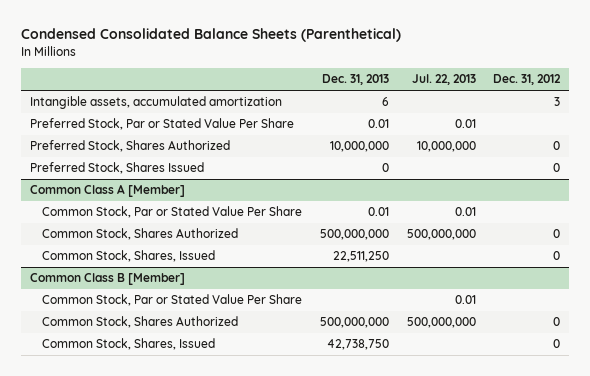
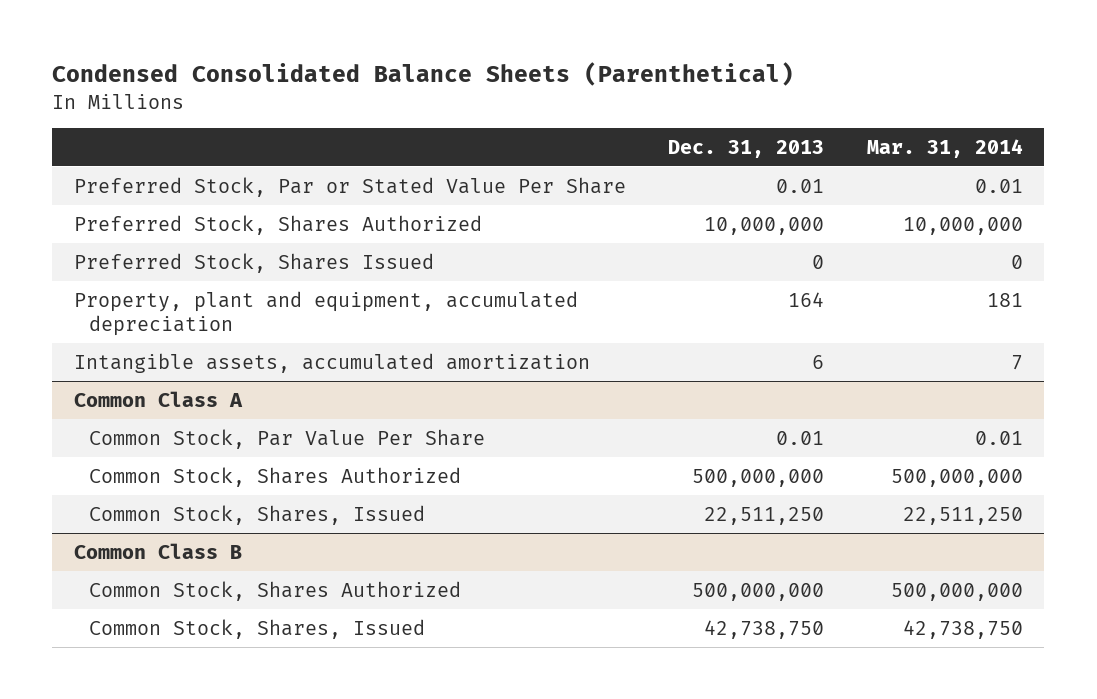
- | Dec. 31, 2013 | Jul. 22, 2013 | Dec. 31, 2012
+ | Dec. 31, 2013 | Mar. 31, 2014
- Common Class A [Member]
- Common Stock, Par or Stated Value Per Share | 0.01 | 0.01 |
+ Property, plant and equipment, accumulated depreciation | 164 | 181
moved down: Intangible assets, accumulated amortization | 6 | 7
+ Common Class A
+ Common Stock, Par Value Per Share | 0.01 | 0.01
- Common Class B [Member]
- Common Stock, Par or Stated Value Per Share | | 0.01 |
+ Common Class B

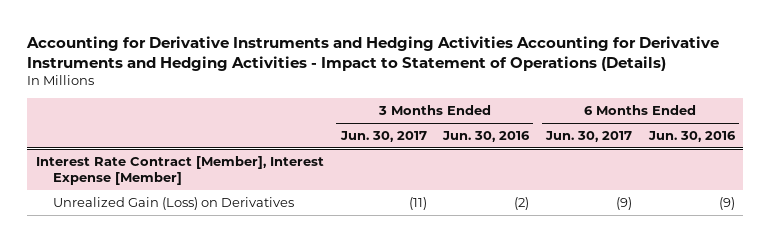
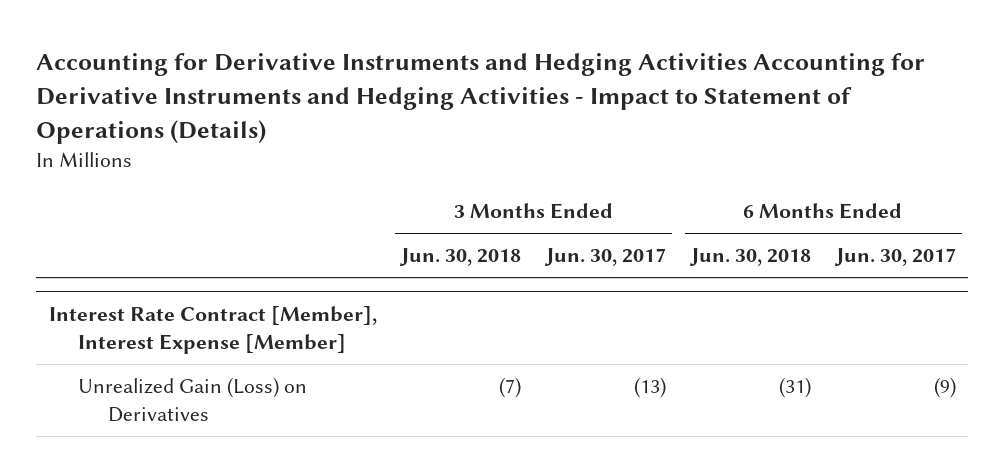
- | 3 Months Ended Jun. 30, 2017 | 3 Months Ended Jun. 30, 2016 | 6 Months Ended Jun. 30, 2017 | 6 Months Ended Jun. 30, 2016
+ | 3 Months Ended Jun. 30, 2018 | 3 Months Ended Jun. 30, 2017 | 6 Months Ended Jun. 30, 2018 | 6 Months Ended Jun. 30, 2017
@ Interest Rate Contract [Member], Interest Expense [Member]
- Unrealized Gain (Loss) on Derivatives | (11) | (2) | (9) | (9)
+ Unrealized Gain (Loss) on Derivatives | (7) | (13) | (31) | (9)

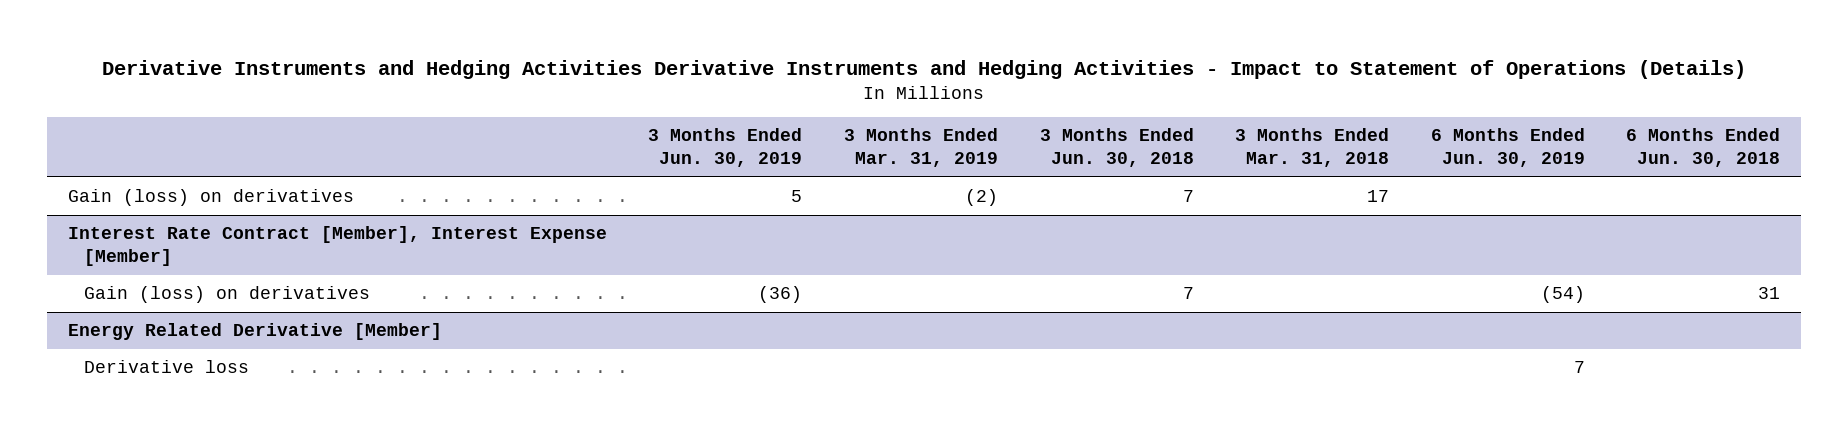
- Accounting for Derivative Instruments and Hedging Activities Accounting for Derivative Instruments and Hedging Activities - Impact to Statement of Operations (Details)
+ Derivative Instruments and Hedging Activities Derivative Instruments and Hedging Activities - Impact to Statement of Operations (Details)
- | 3 Months Ended Jun. 30, 2018 | 3 Months Ended Jun. 30, 2017 | 6 Months Ended Jun. 30, 2018 | 6 Months Ended Jun. 30, 2017
+ | 3 Months Ended Jun. 30, 2019 | 3 Months Ended Mar. 31, 2019 | 3 Months Ended Jun. 30, 2018 | 3 Months Ended Mar. 31, 2018 | 6 Months Ended Jun. 30, 2019 | 6 Months Ended Jun. 30, 2018
+ Gain (loss) on derivatives | 5 | (2) | 7 | 17 | |
@ Interest Rate Contract [Member], Interest Expense [Member]
- Unrealized Gain (Loss) on Derivatives | (7) | (13) | (31) | (9)
+ Gain (loss) on derivatives | (36) | | 7 | | (54) | 31
+ Energy Related Derivative [Member]
+ Derivative loss | | | | | 7 |

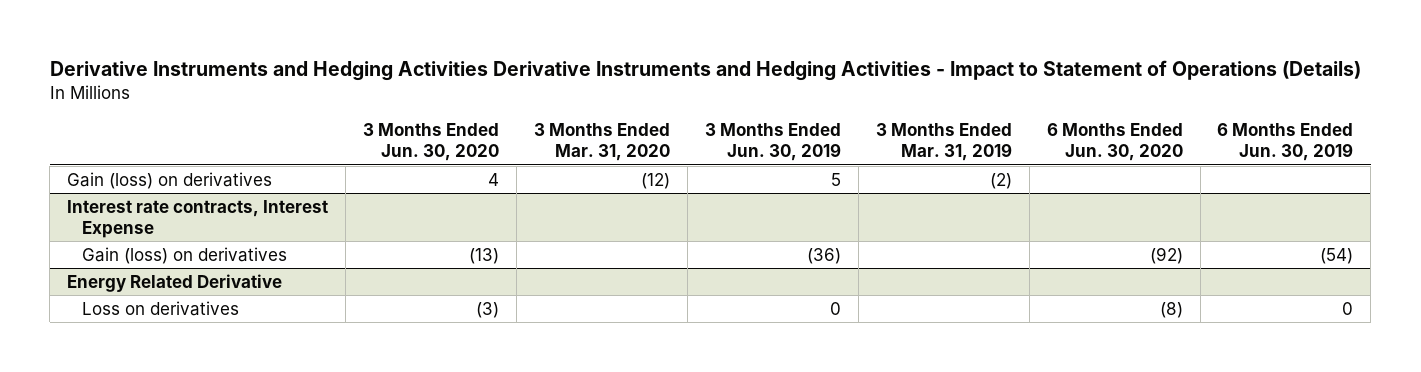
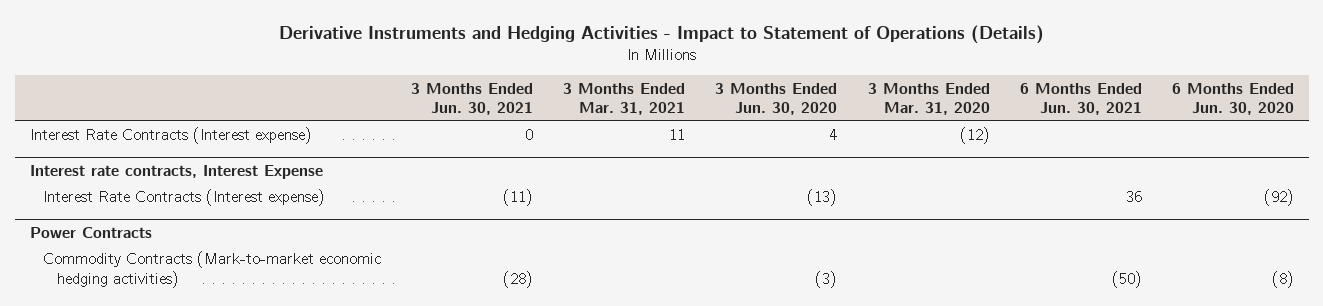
- Derivative Instruments and Hedging Activities Derivative Instruments and Hedging Activities - Impact to Statement of Operations (Details)
+ Derivative Instruments and Hedging Activities - Impact to Statement of Operations (Details)
- | 3 Months Ended Jun. 30, 2020 | 3 Months Ended Mar. 31, 2020 | 3 Months Ended Jun. 30, 2019 | 3 Months Ended Mar. 31, 2019 | 6 Months Ended Jun. 30, 2020 | 6 Months Ended Jun. 30, 2019
+ | 3 Months Ended Jun. 30, 2021 | 3 Months Ended Mar. 31, 2021 | 3 Months Ended Jun. 30, 2020 | 3 Months Ended Mar. 31, 2020 | 6 Months Ended Jun. 30, 2021 | 6 Months Ended Jun. 30, 2020
- Gain (loss) on derivatives | 4 | (12) | 5 | (2) | |
+ Interest Rate Contracts (Interest expense) | 0 | 11 | 4 | (12) | |
@ Interest rate contracts, Interest Expense
- Gain (loss) on derivatives | (13) | | (36) | | (92) | (54)
- Energy Related Derivative
- Loss on derivatives | (3) | | 0 | | (8) | 0
@ Interest rate contracts, Interest Expense
+ Interest Rate Contracts (Interest expense) | (11) | | (13) | | 36 | (92)
+ Power Contracts
+ Commodity Contracts (Mark-to-market economic hedging activities) | (28) | | (3) | | (50) | (8)

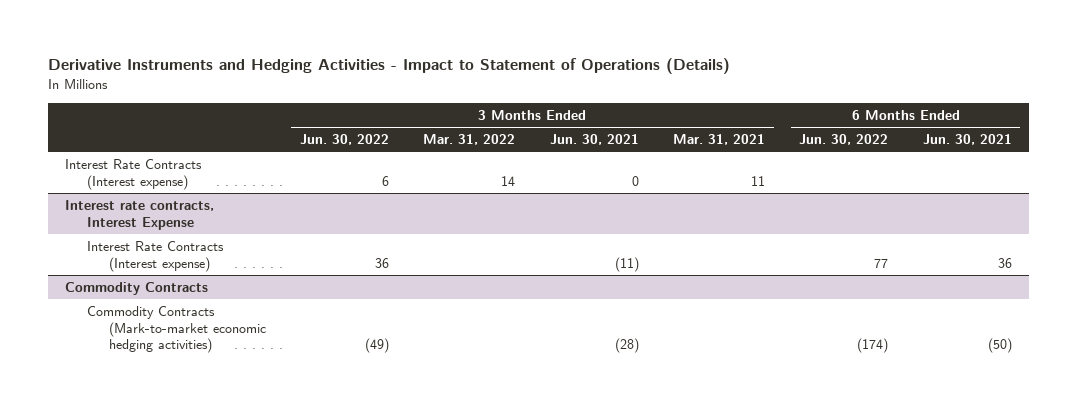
- | 3 Months Ended Jun. 30, 2021 | 3 Months Ended Mar. 31, 2021 | 3 Months Ended Jun. 30, 2020 | 3 Months Ended Mar. 31, 2020 | 6 Months Ended Jun. 30, 2021 | 6 Months Ended Jun. 30, 2020
+ | 3 Months Ended Jun. 30, 2022 | 3 Months Ended Mar. 31, 2022 | 3 Months Ended Jun. 30, 2021 | 3 Months Ended Mar. 31, 2021 | 6 Months Ended Jun. 30, 2022 | 6 Months Ended Jun. 30, 2021
- Power Contracts
+ Commodity Contracts

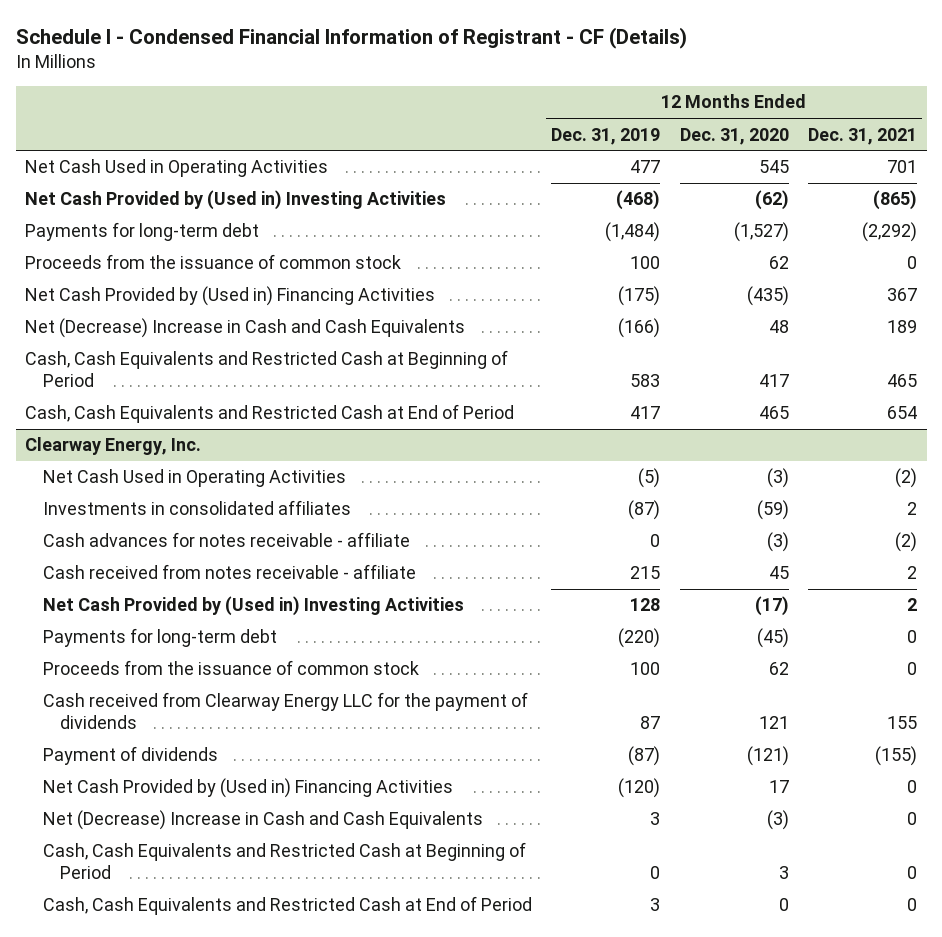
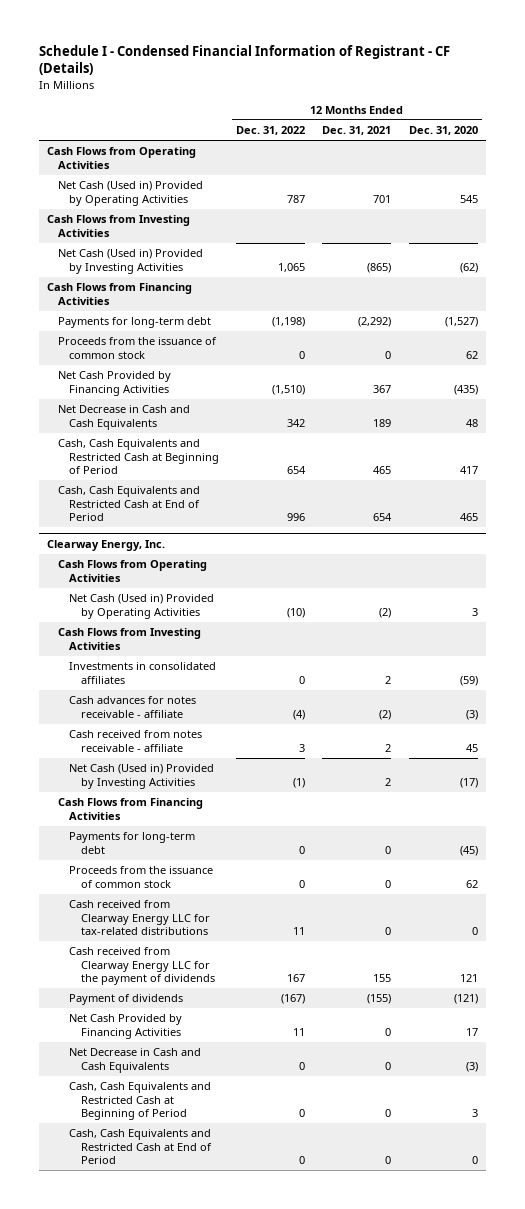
- | 12 Months Ended Dec. 31, 2019 | 12 Months Ended Dec. 31, 2020 | 12 Months Ended Dec. 31, 2021
+ | 12 Months Ended Dec. 31, 2022 | 12 Months Ended Dec. 31, 2021 | 12 Months Ended Dec. 31, 2020
- Net Cash Used in Operating Activities | 477 | 545 | 701
- Net Cash Provided by (Used in) Investing Activities | (468) | (62) | (865)
+ Cash Flows from Operating Activities
+ Net Cash (Used in) Provided by Operating Activities | 787 | 701 | 545
+ Cash Flows from Investing Activities
+ Net Cash (Used in) Provided by Investing Activities | 1,065 | (865) | (62)
+ Cash Flows from Financing Activities
- Net Cash Provided by (Used in) Financing Activities | (175) | (435) | 367
- Net (Decrease) Increase in Cash and Cash Equivalents | (166) | 48 | 189
+ Net Cash Provided by Financing Activities | (1,510) | 367 | (435)
+ Net Decrease in Cash and Cash Equivalents | 342 | 189 | 48
@ Clearway Energy, Inc.
- Net Cash Used in Operating Activities | (5) | (3) | (2)
+ Cash Flows from Operating Activities
+ Net Cash (Used in) Provided by Operating Activities | (10) | (2) | 3
+ Cash Flows from Investing Activities
- Net Cash Provided by (Used in) Investing Activities | 128 | (17) | 2
+ Net Cash (Used in) Provided by Investing Activities | (1) | 2 | (17)
+ Cash Flows from Financing Activities
+ Cash received from Clearway Energy LLC for tax-related distributions | 11 | 0 | 0
- Net Cash Provided by (Used in) Financing Activities | (120) | 17 | 0
- Net (Decrease) Increase in Cash and Cash Equivalents | 3 | (3) | 0
+ Net Cash Provided by Financing Activities | 11 | 0 | 17
+ Net Decrease in Cash and Cash Equivalents | 0 | 0 | (3)

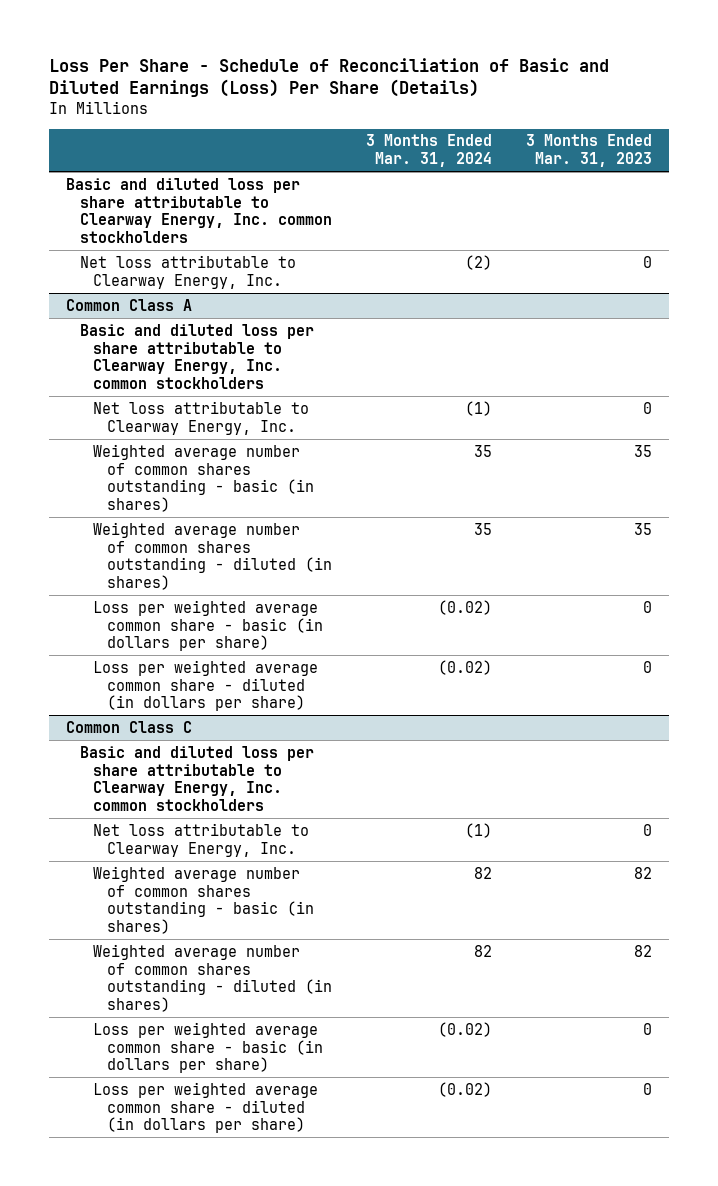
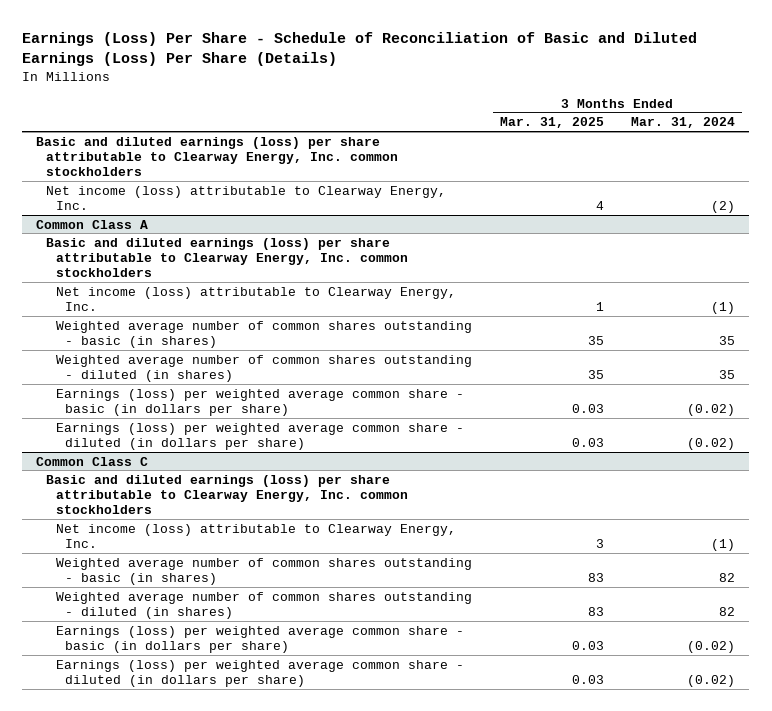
- Loss Per Share - Schedule of Reconciliation of Basic and Diluted Earnings (Loss) Per Share (Details)
+ Earnings (Loss) Per Share - Schedule of Reconciliation of Basic and Diluted Earnings (Loss) Per Share (Details)
- | 3 Months Ended Mar. 31, 2024 | 3 Months Ended Mar. 31, 2023
+ | 3 Months Ended Mar. 31, 2025 | 3 Months Ended Mar. 31, 2024
- Basic and diluted loss per share attributable to Clearway Energy, Inc. common stockholders
- Net loss attributable to Clearway Energy, Inc. | (2) | 0
+ Basic and diluted earnings (loss) per share attributable to Clearway Energy, Inc. common stockholders
+ Net income (loss) attributable to Clearway Energy, Inc. | 4 | (2)
@ Common Class A
- Basic and diluted loss per share attributable to Clearway Energy, Inc. common stockholders
- Net loss attributable to Clearway Energy, Inc. | (1) | 0
+ Basic and diluted earnings (loss) per share attributable to Clearway Energy, Inc. common stockholders
+ Net income (loss) attributable to Clearway Energy, Inc. | 1 | (1)
- Loss per weighted average common share - basic (in dollars per share) | (0.02) | 0
- Loss per weighted average common share - diluted (in dollars per share) | (0.02) | 0
+ Earnings (loss) per weighted average common share - basic (in dollars per share) | 0.03 | (0.02)
+ Earnings (loss) per weighted average common share - diluted (in dollars per share) | 0.03 | (0.02)
@ Common Class C
- Basic and diluted loss per share attributable to Clearway Energy, Inc. common stockholders
- Net loss attributable to Clearway Energy, Inc. | (1) | 0
+ Basic and diluted earnings (loss) per share attributable to Clearway Energy, Inc. common stockholders
+ Net income (loss) attributable to Clearway Energy, Inc. | 3 | (1)
- Loss per weighted average common share - basic (in dollars per share) | (0.02) | 0
- Loss per weighted average common share - diluted (in dollars per share) | (0.02) | 0
+ Earnings (loss) per weighted average common share - basic (in dollars per share) | 0.03 | (0.02)
+ Earnings (loss) per weighted average common share - diluted (in dollars per share) | 0.03 | (0.02)

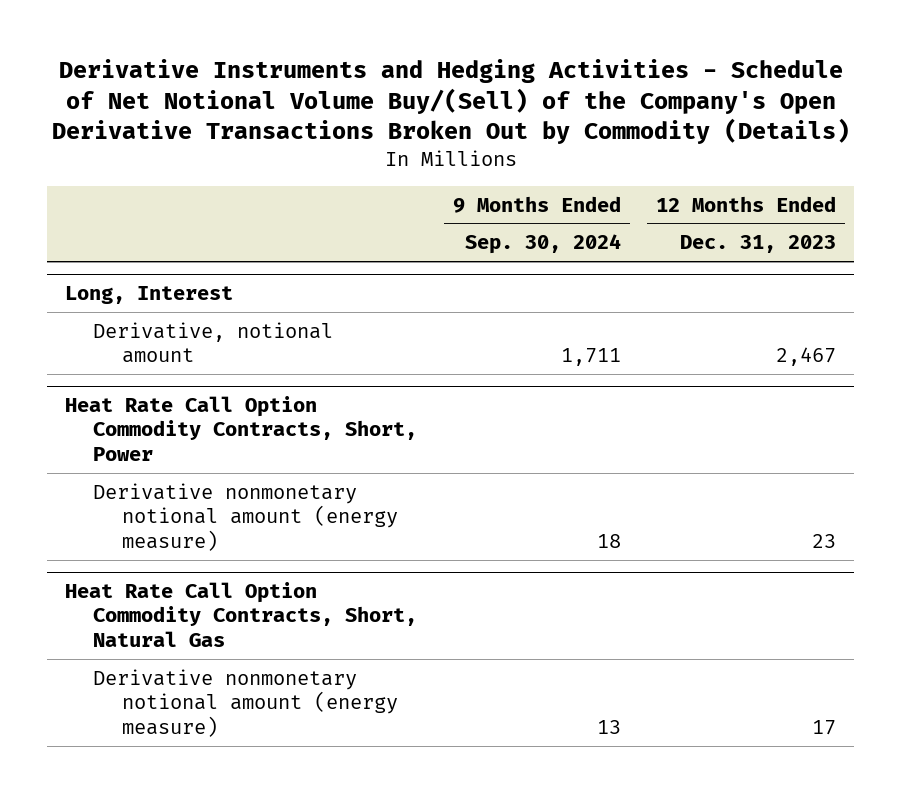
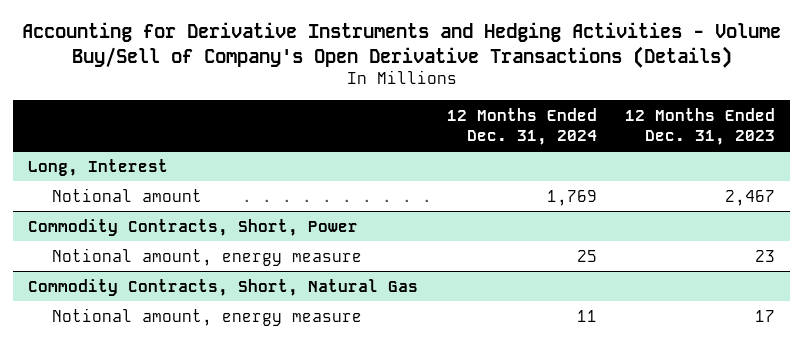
- Derivative Instruments and Hedging Activities - Schedule of Net Notional Volume Buy/(Sell) of the Company's Open Derivative Transactions Broken Out by Commodity (Details)
+ Accounting for Derivative Instruments and Hedging Activities - Volume Buy/Sell of Company's Open Derivative Transactions (Details)
- | 9 Months Ended Sep. 30, 2024 | 12 Months Ended Dec. 31, 2023
+ | 12 Months Ended Dec. 31, 2024 | 12 Months Ended Dec. 31, 2023
@ Long, Interest
- Derivative, notional amount | 1,711 | 2,467
- Heat Rate Call Option Commodity Contracts, Short, Power
- Derivative nonmonetary notional amount (energy measure) | 18 | 23
- Heat Rate Call Option Commodity Contracts, Short, Natural Gas
- Derivative nonmonetary notional amount (energy measure) | 13 | 17
@ Long, Interest
+ Notional amount | 1,769 | 2,467
+ Commodity Contracts, Short, Power
+ Notional amount, energy measure | 25 | 23
+ Commodity Contracts, Short, Natural Gas
+ Notional amount, energy measure | 11 | 17

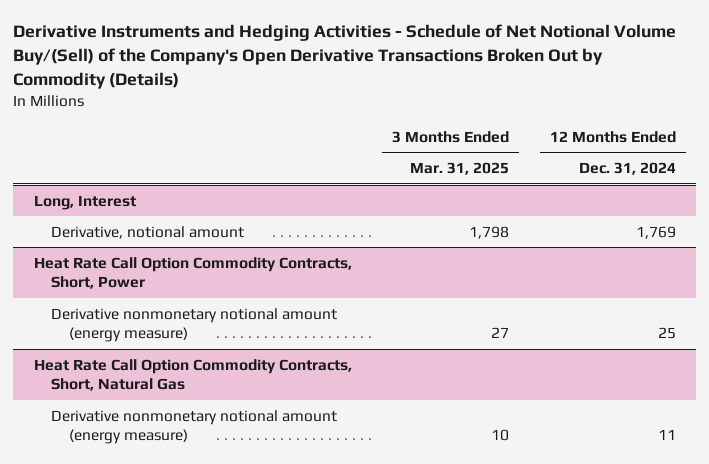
- Accounting for Derivative Instruments and Hedging Activities - Volume Buy/Sell of Company's Open Derivative Transactions (Details)
+ Derivative Instruments and Hedging Activities - Schedule of Net Notional Volume Buy/(Sell) of the Company's Open Derivative Transactions Broken Out by Commodity (Details)
- | 12 Months Ended Dec. 31, 2024 | 12 Months Ended Dec. 31, 2023
+ | 3 Months Ended Mar. 31, 2025 | 12 Months Ended Dec. 31, 2024
@ Long, Interest
- Notional amount | 1,769 | 2,467
- Commodity Contracts, Short, Power
- Notional amount, energy measure | 25 | 23
- Commodity Contracts, Short, Natural Gas
- Notional amount, energy measure | 11 | 17
@ Long, Interest
+ Derivative, notional amount | 1,798 | 1,769
+ Heat Rate Call Option Commodity Contracts, Short, Power
+ Derivative nonmonetary notional amount (energy measure) | 27 | 25
+ Heat Rate Call Option Commodity Contracts, Short, Natural Gas
+ Derivative nonmonetary notional amount (energy measure) | 10 | 11

